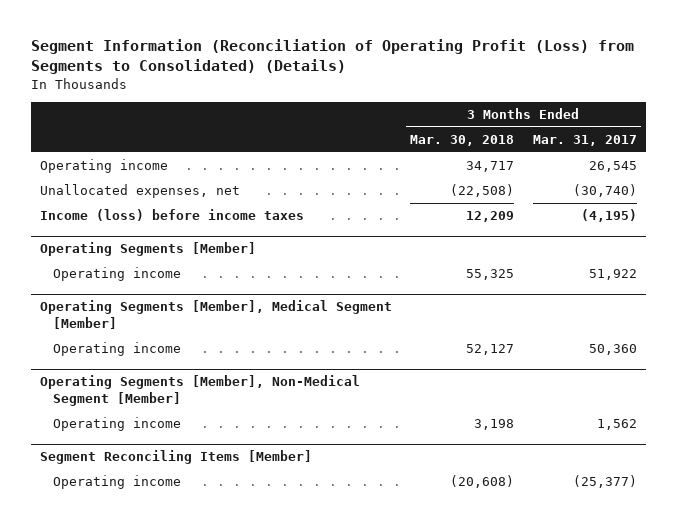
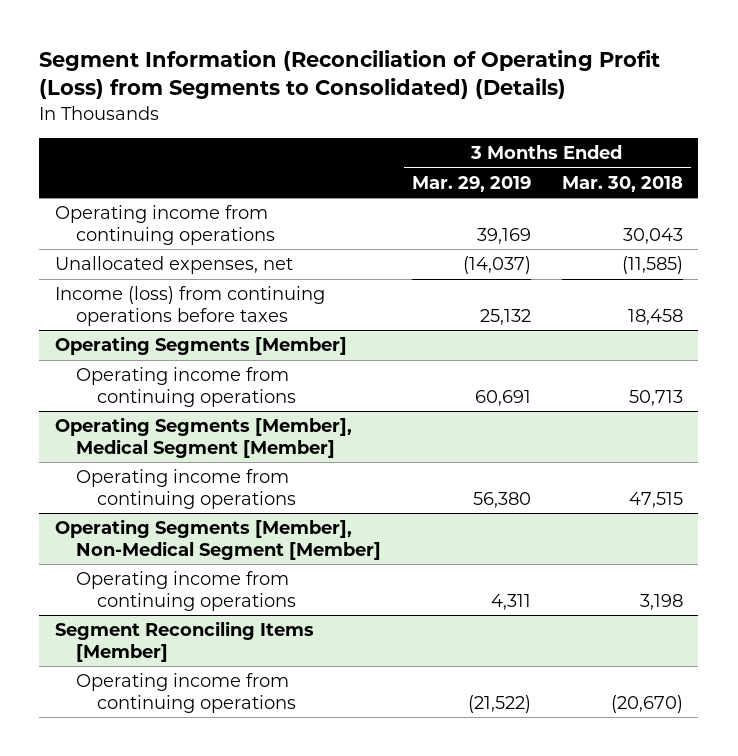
- | 3 Months Ended Mar. 30, 2018 | 3 Months Ended Mar. 31, 2017
+ | 3 Months Ended Mar. 29, 2019 | 3 Months Ended Mar. 30, 2018
- Operating income | 34,717 | 26,545
- Unallocated expenses, net | (22,508) | (30,740)
- Income (loss) before income taxes | 12,209 | (4,195)
+ Operating income from continuing operations | 39,169 | 30,043
+ Unallocated expenses, net | (14,037) | (11,585)
+ Income (loss) from continuing operations before taxes | 25,132 | 18,458
@ Operating Segments [Member]
- Operating income | 55,325 | 51,922
+ Operating income from continuing operations | 60,691 | 50,713
@ Operating Segments [Member], Medical Segment [Member]
- Operating income | 52,127 | 50,360
+ Operating income from continuing operations | 56,380 | 47,515
@ Operating Segments [Member], Non-Medical Segment [Member]
- Operating income | 3,198 | 1,562
+ Operating income from continuing operations | 4,311 | 3,198
@ Segment Reconciling Items [Member]
- Operating income | (20,608) | (25,377)
+ Operating income from continuing operations | (21,522) | (20,670)

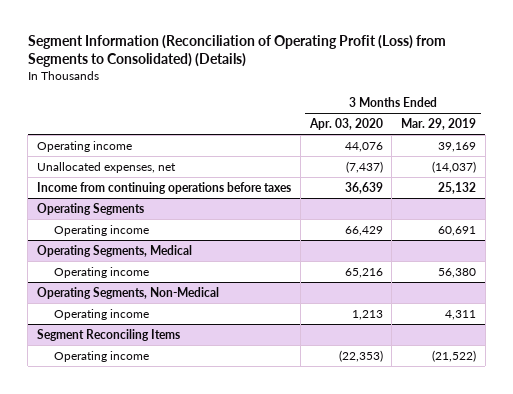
- | 3 Months Ended Mar. 29, 2019 | 3 Months Ended Mar. 30, 2018
+ | 3 Months Ended Apr. 03, 2020 | 3 Months Ended Mar. 29, 2019
- Operating income from continuing operations | 39,169 | 30,043
+ Operating income | 44,076 | 39,169
- Income (loss) from continuing operations before taxes | 25,132 | 18,458
- Operating Segments [Member]
- Operating income from continuing operations | 60,691 | 50,713
- Operating Segments [Member], Medical Segment [Member]
- Operating income from continuing operations | 56,380 | 47,515
- Operating Segments [Member], Non-Medical Segment [Member]
- Operating income from continuing operations | 4,311 | 3,198
- Segment Reconciling Items [Member]
- Operating income from continuing operations | (21,522) | (20,670)
+ Income from continuing operations before taxes | 36,639 | 25,132
+ Operating Segments
+ Operating income | 66,429 | 60,691
+ Operating Segments, Medical
+ Operating income | 65,216 | 56,380
+ Operating Segments, Non-Medical
+ Operating income | 1,213 | 4,311
+ Segment Reconciling Items
+ Operating income | (22,353) | (21,522)

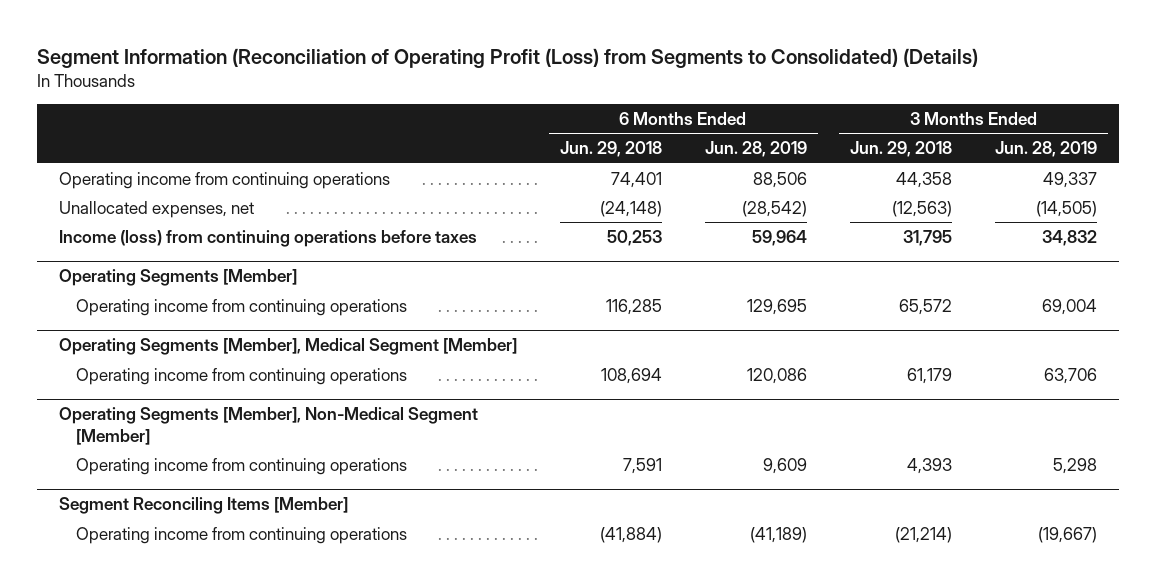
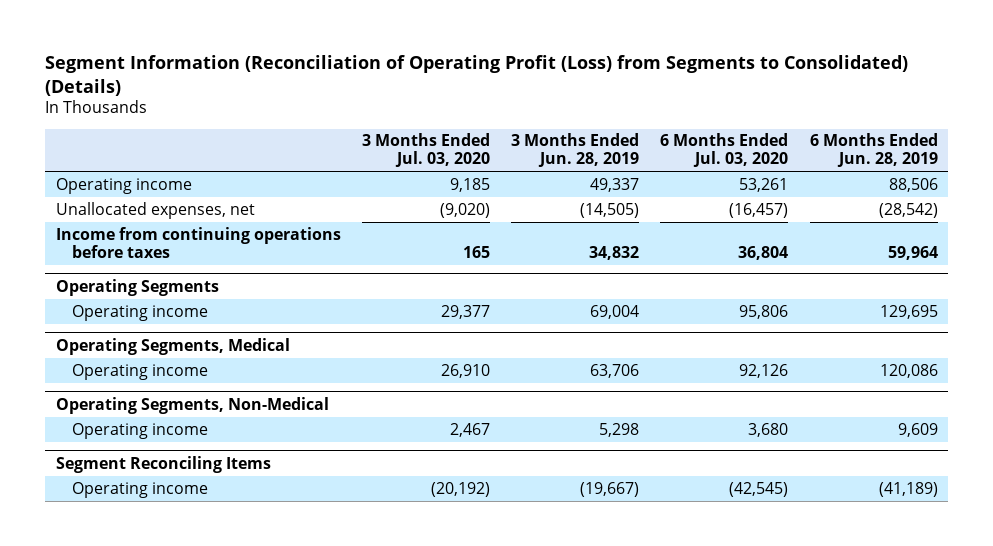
- | 6 Months Ended Jun. 29, 2018 | 6 Months Ended Jun. 28, 2019 | 3 Months Ended Jun. 29, 2018 | 3 Months Ended Jun. 28, 2019
+ | 3 Months Ended Jul. 03, 2020 | 3 Months Ended Jun. 28, 2019 | 6 Months Ended Jul. 03, 2020 | 6 Months Ended Jun. 28, 2019
- Operating income from continuing operations | 74,401 | 88,506 | 44,358 | 49,337
+ Operating income | 9,185 | 49,337 | 53,261 | 88,506
- Income (loss) from continuing operations before taxes | 50,253 | 59,964 | 31,795 | 34,832
- Operating Segments [Member]
- Operating income from continuing operations | 116,285 | 129,695 | 65,572 | 69,004
- Operating Segments [Member], Medical Segment [Member]
- Operating income from continuing operations | 108,694 | 120,086 | 61,179 | 63,706
- Operating Segments [Member], Non-Medical Segment [Member]
- Operating income from continuing operations | 7,591 | 9,609 | 4,393 | 5,298
- Segment Reconciling Items [Member]
- Operating income from continuing operations | (41,884) | (41,189) | (21,214) | (19,667)
+ Income from continuing operations before taxes | 165 | 34,832 | 36,804 | 59,964
+ Operating Segments
+ Operating income | 29,377 | 69,004 | 95,806 | 129,695
+ Operating Segments, Medical
+ Operating income | 26,910 | 63,706 | 92,126 | 120,086
+ Operating Segments, Non-Medical
+ Operating income | 2,467 | 5,298 | 3,680 | 9,609
+ Segment Reconciling Items
+ Operating income | (20,192) | (19,667) | (42,545) | (41,189)

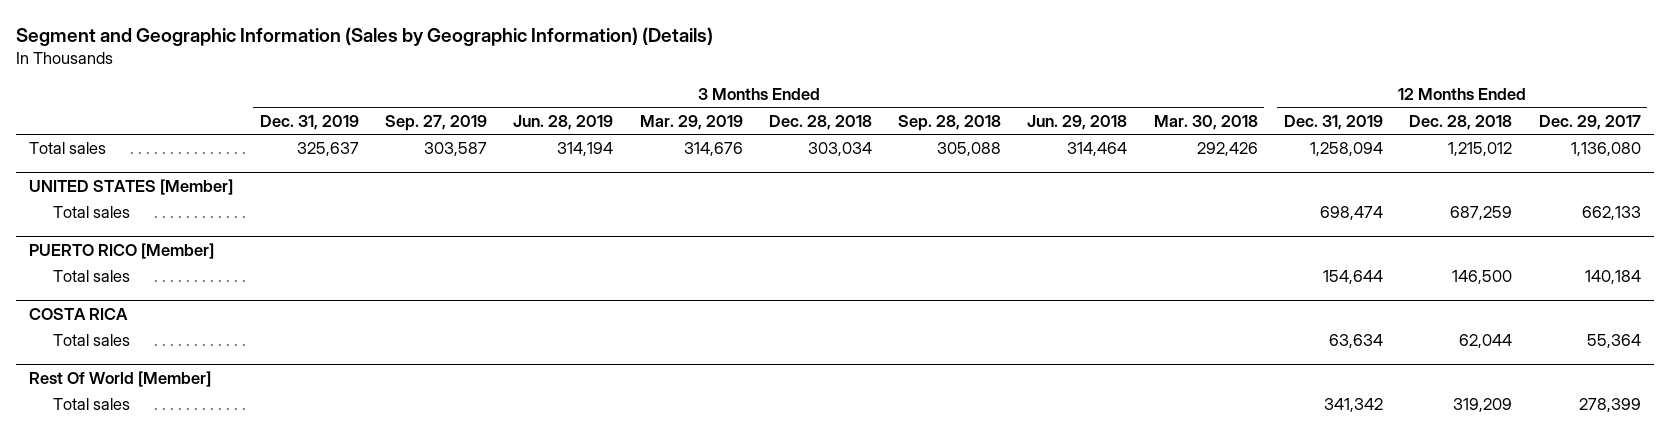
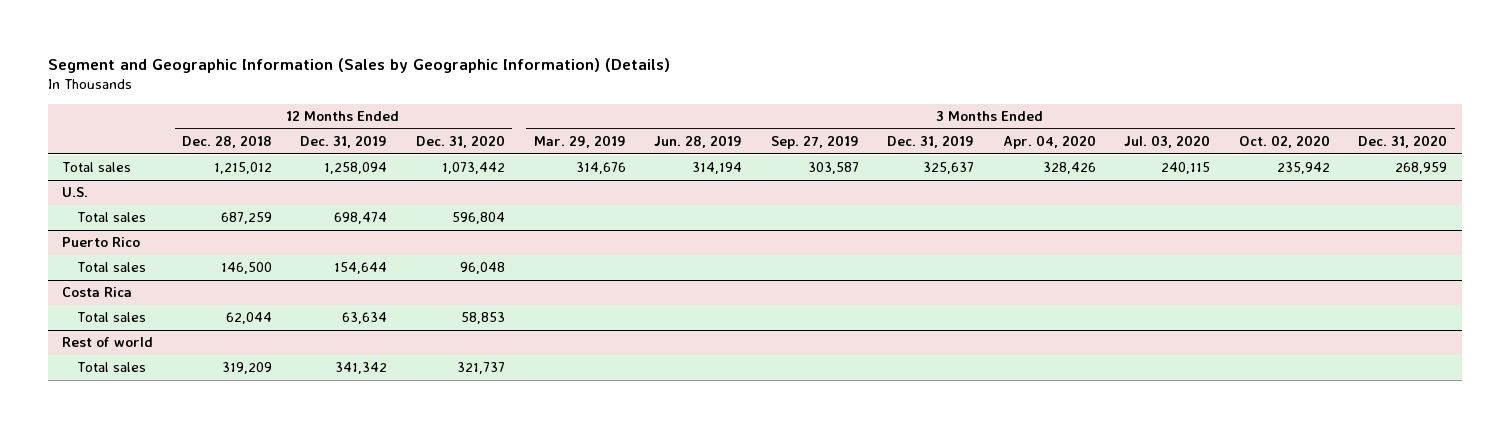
- | 3 Months Ended Dec. 31, 2019 | 3 Months Ended Sep. 27, 2019 | 3 Months Ended Jun. 28, 2019 | 3 Months Ended Mar. 29, 2019 | 3 Months Ended Dec. 28, 2018 | 3 Months Ended Sep. 28, 2018 | 3 Months Ended Jun. 29, 2018 | 3 Months Ended Mar. 30, 2018 | 12 Months Ended Dec. 31, 2019 | 12 Months Ended Dec. 28, 2018 | 12 Months Ended Dec. 29, 2017
+ | 12 Months Ended Dec. 28, 2018 | 12 Months Ended Dec. 31, 2019 | 12 Months Ended Dec. 31, 2020 | 3 Months Ended Mar. 29, 2019 | 3 Months Ended Jun. 28, 2019 | 3 Months Ended Sep. 27, 2019 | 3 Months Ended Dec. 31, 2019 | 3 Months Ended Apr. 04, 2020 | 3 Months Ended Jul. 03, 2020 | 3 Months Ended Oct. 02, 2020 | 3 Months Ended Dec. 31, 2020
- UNITED STATES [Member]
+ U.S.
- PUERTO RICO [Member]
+ Puerto Rico
- COSTA RICA
+ Costa Rica
- Rest Of World [Member]
+ Rest of world

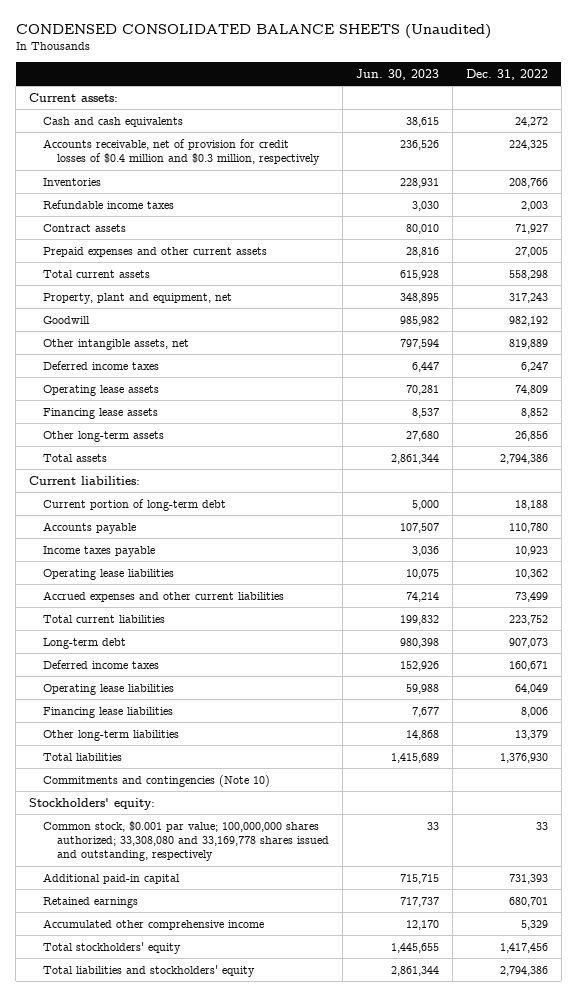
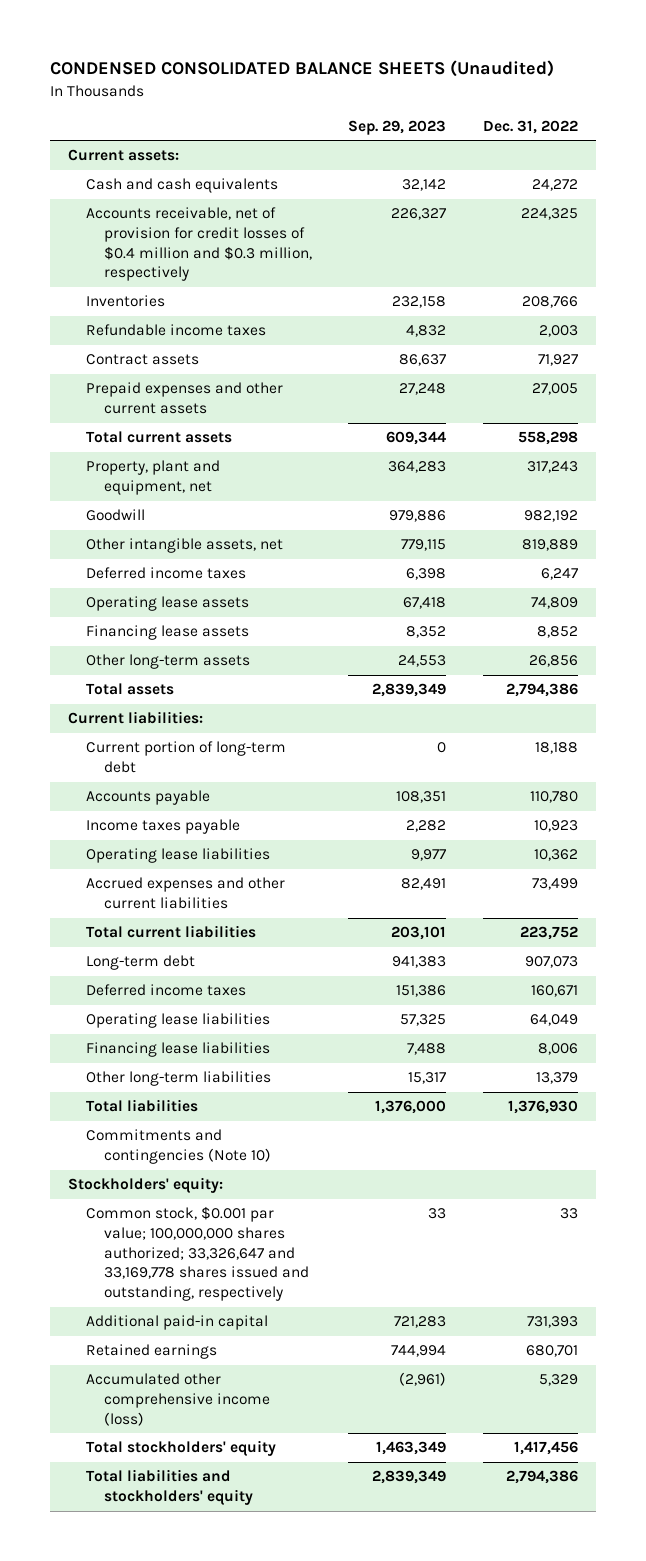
- | Jun. 30, 2023 | Dec. 31, 2022
+ | Sep. 29, 2023 | Dec. 31, 2022
- Common stock, $0.001 par value; 100,000,000 shares authorized; 33,308,080 and 33,169,778 shares issued and outstanding, respectively | 33 | 33
+ Common stock, $0.001 par value; 100,000,000 shares authorized; 33,326,647 and 33,169,778 shares issued and outstanding, respectively | 33 | 33
- Accumulated other comprehensive income | 12,170 | 5,329
+ Accumulated other comprehensive income (loss) | (2,961) | 5,329

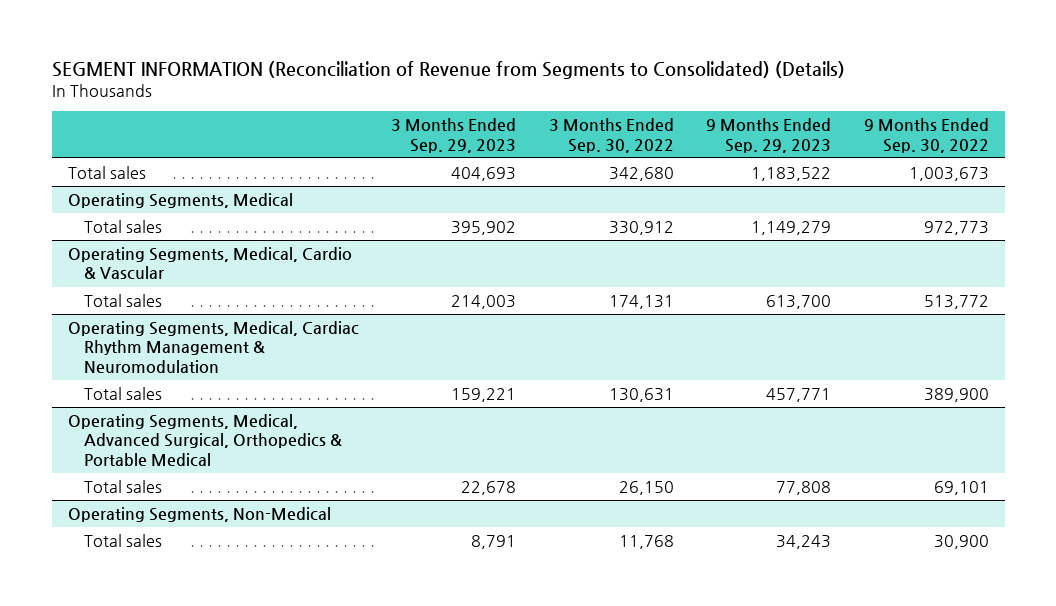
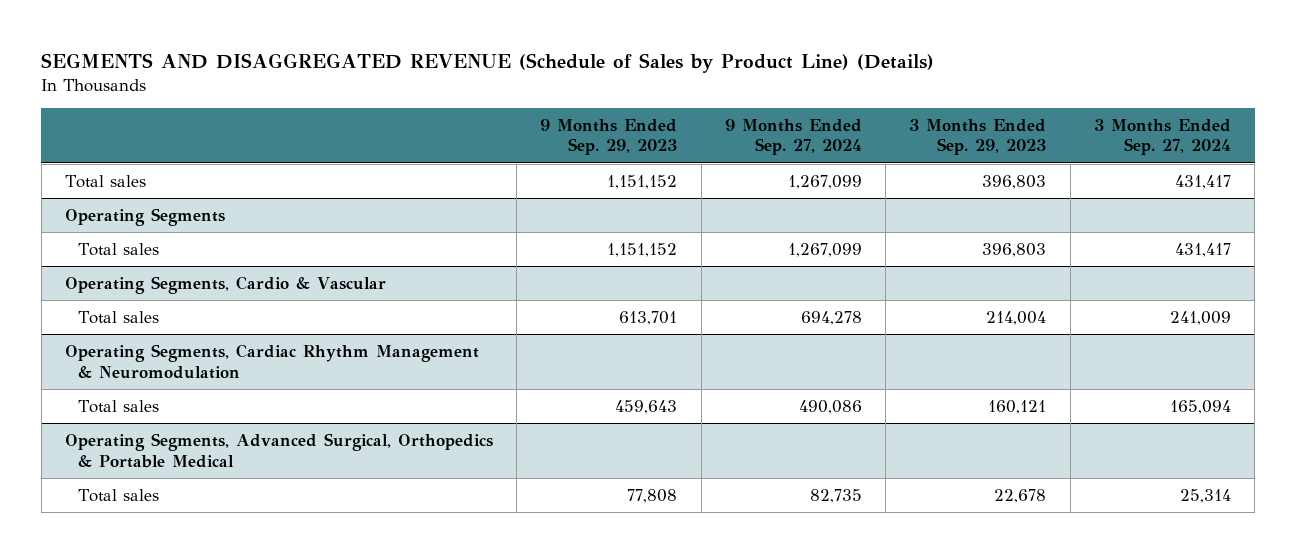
- SEGMENT INFORMATION (Reconciliation of Revenue from Segments to Consolidated) (Details)
+ SEGMENTS AND DISAGGREGATED REVENUE (Schedule of Sales by Product Line) (Details)
- | 3 Months Ended Sep. 29, 2023 | 3 Months Ended Sep. 30, 2022 | 9 Months Ended Sep. 29, 2023 | 9 Months Ended Sep. 30, 2022
+ | 9 Months Ended Sep. 29, 2023 | 9 Months Ended Sep. 27, 2024 | 3 Months Ended Sep. 29, 2023 | 3 Months Ended Sep. 27, 2024
- Total sales | 404,693 | 342,680 | 1,183,522 | 1,003,673
- Operating Segments, Medical
- Total sales | 395,902 | 330,912 | 1,149,279 | 972,773
- Operating Segments, Medical, Cardio & Vascular
- Total sales | 214,003 | 174,131 | 613,700 | 513,772
- Operating Segments, Medical, Cardiac Rhythm Management & Neuromodulation
- Total sales | 159,221 | 130,631 | 457,771 | 389,900
- Operating Segments, Medical, Advanced Surgical, Orthopedics & Portable Medical
+ Total sales | 1,151,152 | 1,267,099 | 396,803 | 431,417
+ Operating Segments
+ Total sales | 1,151,152 | 1,267,099 | 396,803 | 431,417
+ Operating Segments, Cardio & Vascular
+ Total sales | 613,701 | 694,278 | 214,004 | 241,009
+ Operating Segments, Cardiac Rhythm Management & Neuromodulation
+ Total sales | 459,643 | 490,086 | 160,121 | 165,094
+ Operating Segments, Advanced Surgical, Orthopedics & Portable Medical
- Operating Segments, Non-Medical
- Total sales | 8,791 | 11,768 | 34,243 | 30,900

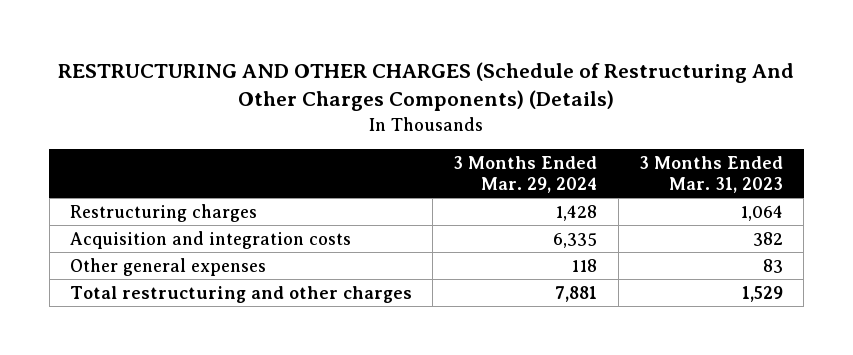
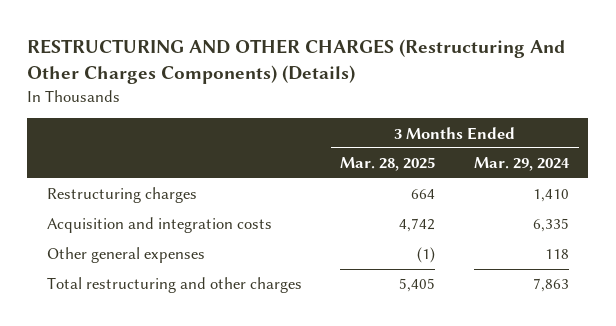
- RESTRUCTURING AND OTHER CHARGES (Schedule of Restructuring And Other Charges Components) (Details)
+ RESTRUCTURING AND OTHER CHARGES (Restructuring And Other Charges Components) (Details)
- | 3 Months Ended Mar. 29, 2024 | 3 Months Ended Mar. 31, 2023
+ | 3 Months Ended Mar. 28, 2025 | 3 Months Ended Mar. 29, 2024
- Restructuring charges | 1,428 | 1,064
+ Restructuring charges | 664 | 1,410
- Total restructuring and other charges | 7,881 | 1,529
+ Total restructuring and other charges | 5,405 | 7,863

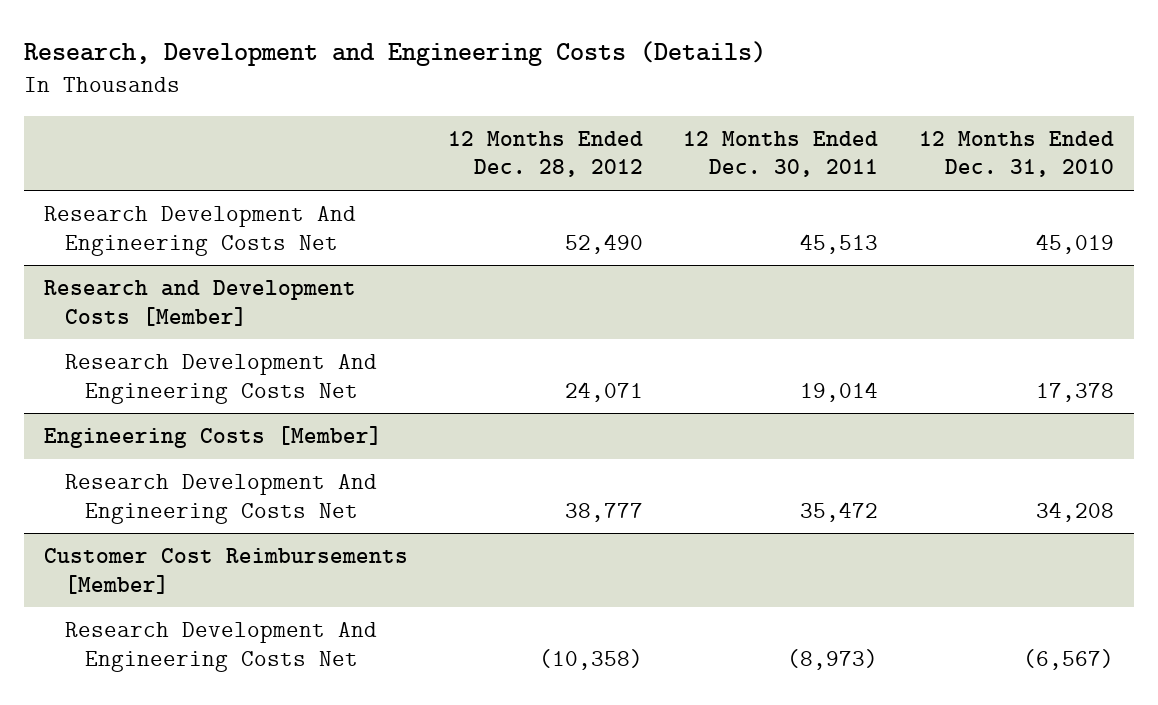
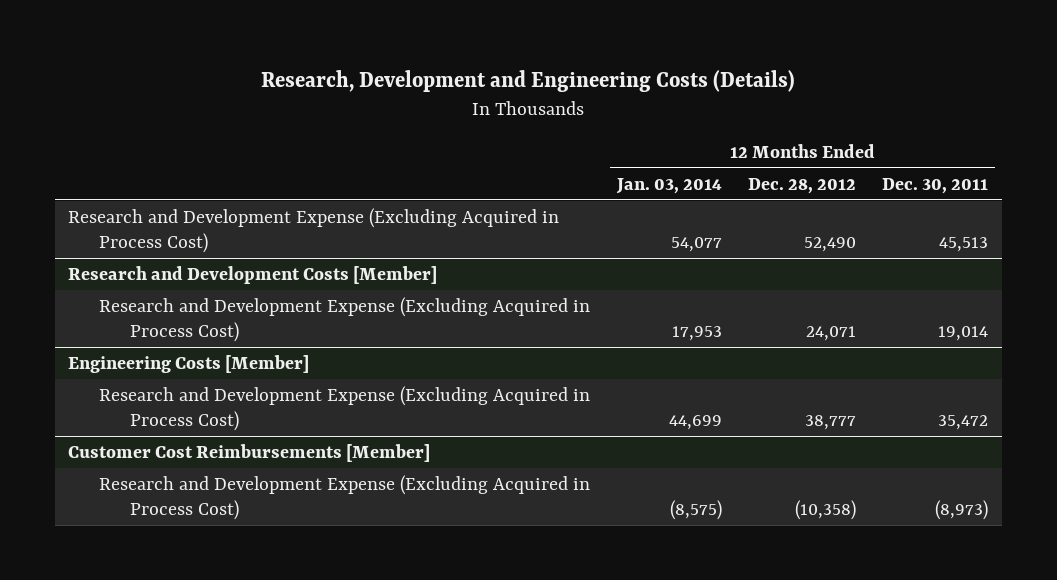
- | 12 Months Ended Dec. 28, 2012 | 12 Months Ended Dec. 30, 2011 | 12 Months Ended Dec. 31, 2010
+ | 12 Months Ended Jan. 03, 2014 | 12 Months Ended Dec. 28, 2012 | 12 Months Ended Dec. 30, 2011
- Research Development And Engineering Costs Net | 52,490 | 45,513 | 45,019
+ Research and Development Expense (Excluding Acquired in Process Cost) | 54,077 | 52,490 | 45,513
@ Research and Development Costs [Member]
- Research Development And Engineering Costs Net | 24,071 | 19,014 | 17,378
+ Research and Development Expense (Excluding Acquired in Process Cost) | 17,953 | 24,071 | 19,014
@ Engineering Costs [Member]
- Research Development And Engineering Costs Net | 38,777 | 35,472 | 34,208
+ Research and Development Expense (Excluding Acquired in Process Cost) | 44,699 | 38,777 | 35,472
@ Customer Cost Reimbursements [Member]
- Research Development And Engineering Costs Net | (10,358) | (8,973) | (6,567)
+ Research and Development Expense (Excluding Acquired in Process Cost) | (8,575) | (10,358) | (8,973)

